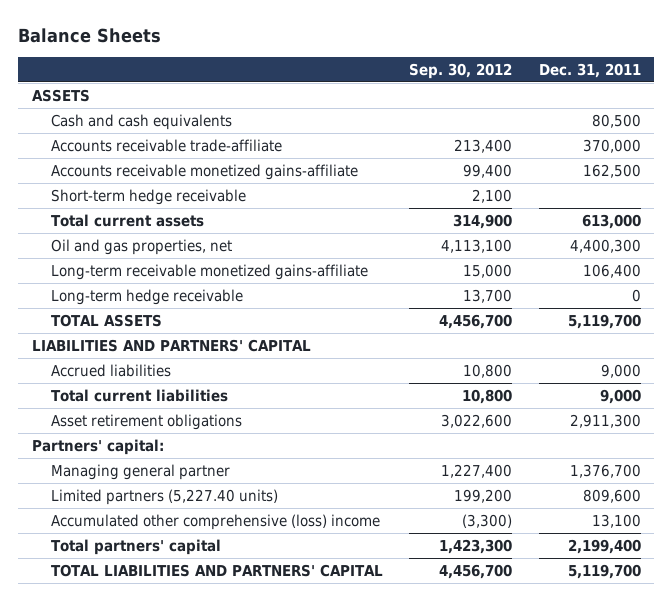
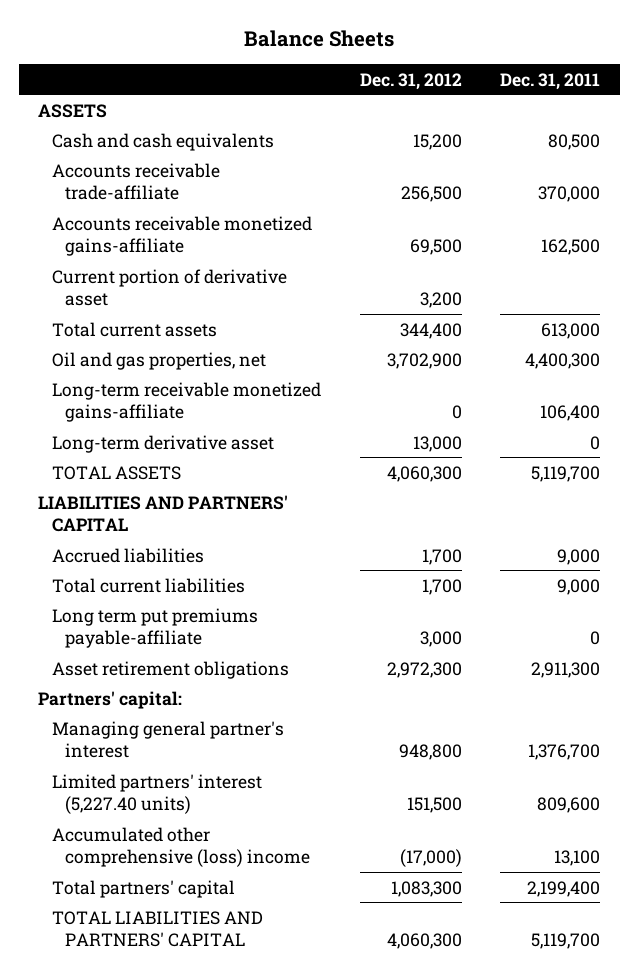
- | Sep. 30, 2012 | Dec. 31, 2011
+ | Dec. 31, 2012 | Dec. 31, 2011
- Short-term hedge receivable | 2,100 |
+ Current portion of derivative asset | 3,200 |
- Long-term hedge receivable | 13,700 | 0
+ Long-term derivative asset | 13,000 | 0
+ Long term put premiums payable-affiliate | 3,000 | 0
- Managing general partner | 1,227,400 | 1,376,700
- Limited partners (5,227.40 units) | 199,200 | 809,600
+ Managing general partner's interest | 948,800 | 1,376,700
+ Limited partners' interest (5,227.40 units) | 151,500 | 809,600

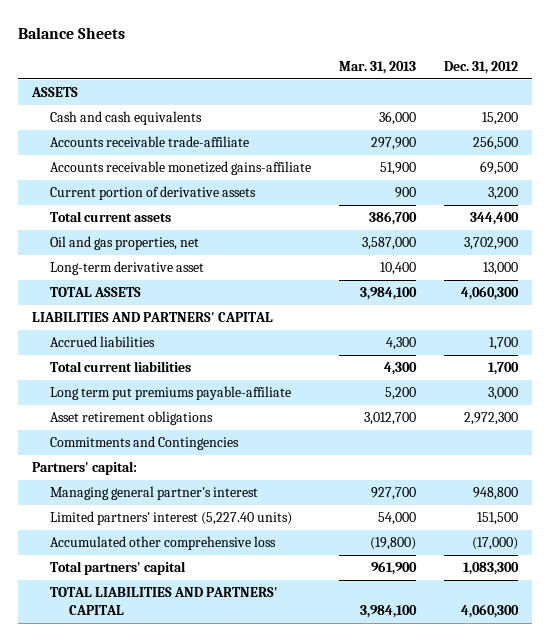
- | Dec. 31, 2012 | Dec. 31, 2011
+ | Mar. 31, 2013 | Dec. 31, 2012
- Current portion of derivative asset | 3,200 |
+ Current portion of derivative assets | 900 | 3,200
- Long-term receivable monetized gains-affiliate | 0 | 106,400
+ Commitments and Contingencies
- Accumulated other comprehensive (loss) income | (17,000) | 13,100
+ Accumulated other comprehensive loss | (19,800) | (17,000)

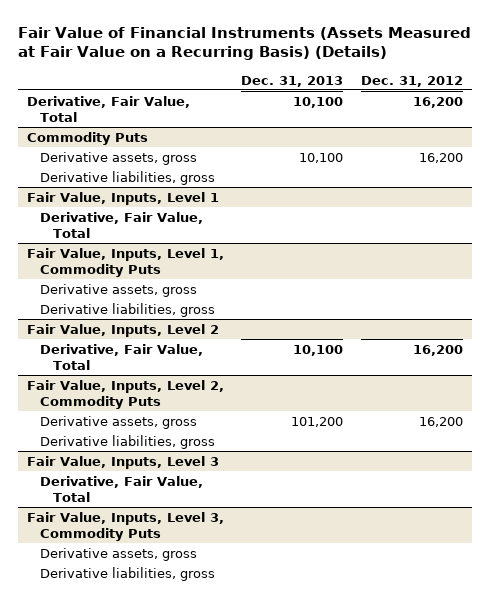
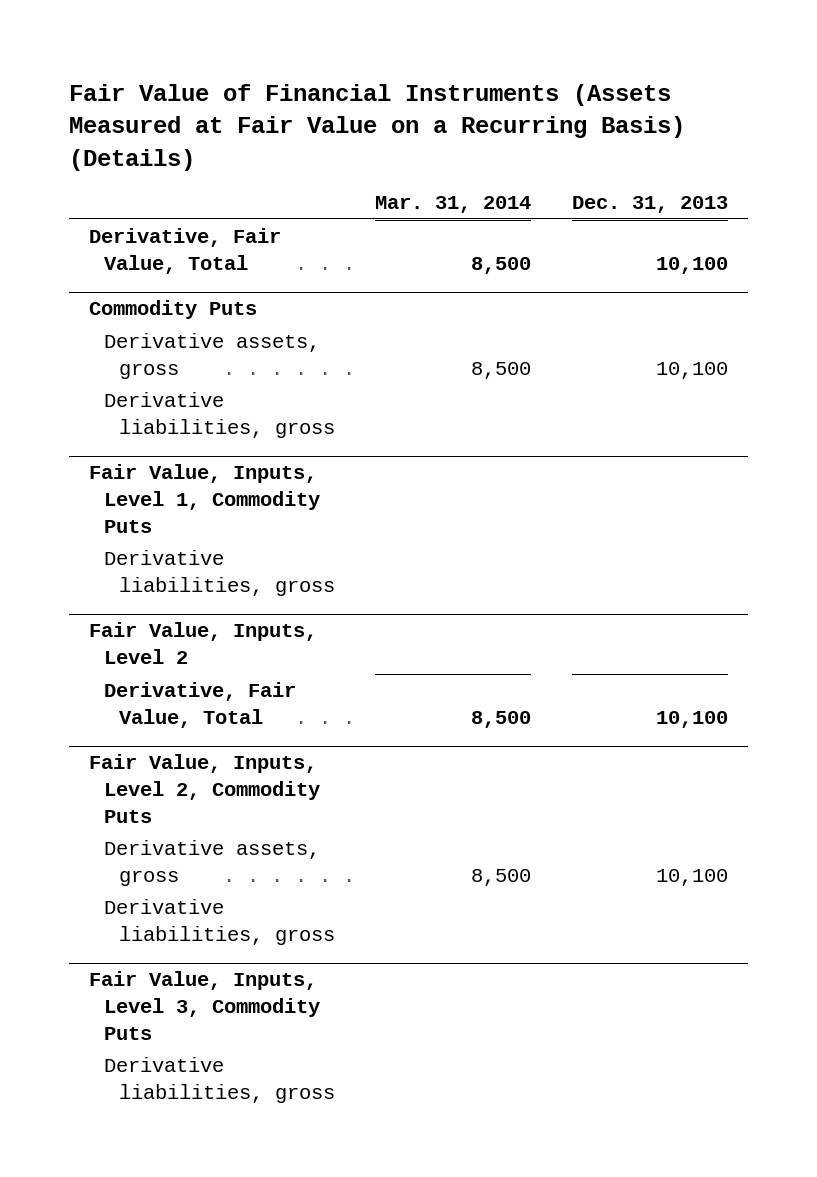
- | Dec. 31, 2013 | Dec. 31, 2012
+ | Mar. 31, 2014 | Dec. 31, 2013
- Fair Value, Inputs, Level 1
- Derivative, Fair Value, Total
@ Fair Value, Inputs, Level 1, Commodity Puts
- Derivative assets, gross
@ Fair Value, Inputs, Level 2, Commodity Puts
- Derivative assets, gross | 101,200 | 16,200
+ Derivative assets, gross | 8,500 | 10,100
- Fair Value, Inputs, Level 3
- Derivative, Fair Value, Total
@ Fair Value, Inputs, Level 3, Commodity Puts
- Derivative assets, gross

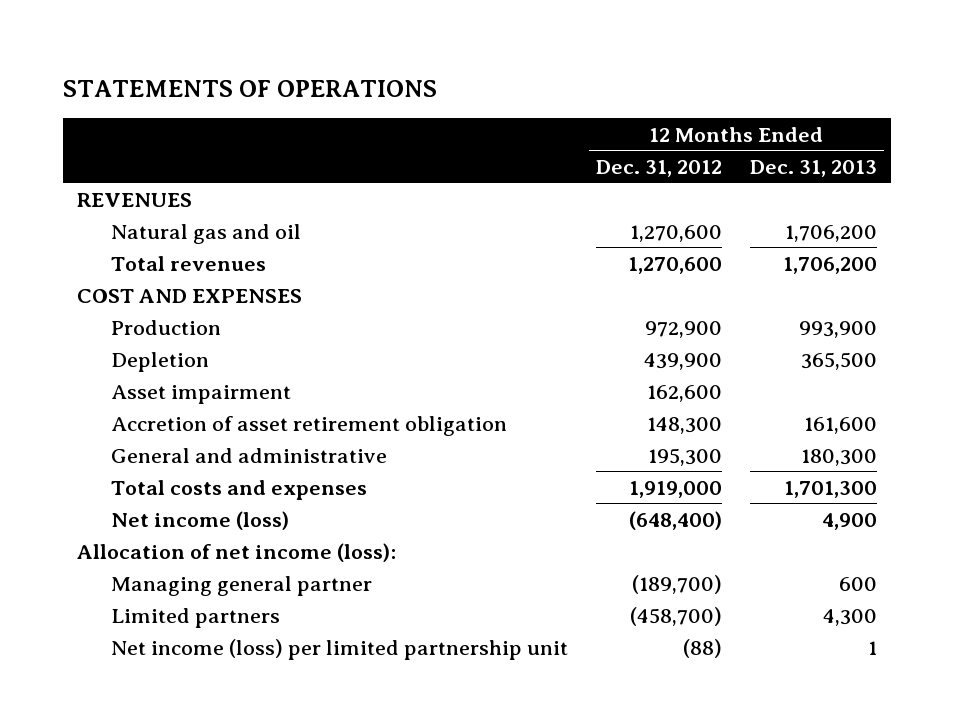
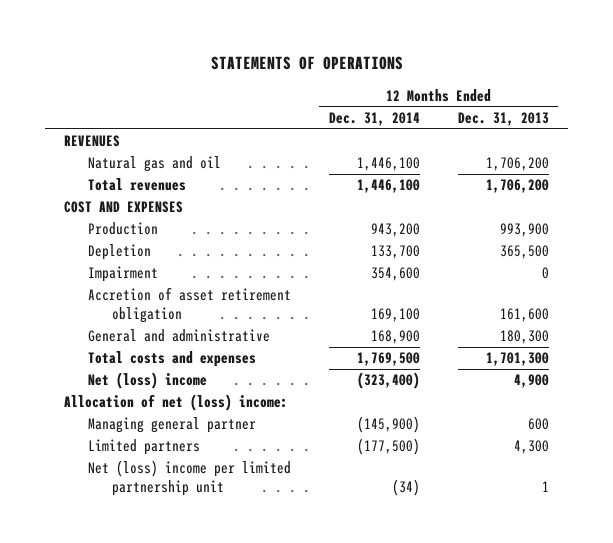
- | 12 Months Ended Dec. 31, 2012 | 12 Months Ended Dec. 31, 2013
+ | 12 Months Ended Dec. 31, 2014 | 12 Months Ended Dec. 31, 2013
- Asset impairment | 162,600 |
+ Impairment | 354,600 | 0
- Net income (loss) | (648,400) | 4,900
- Allocation of net income (loss):
+ Net (loss) income | (323,400) | 4,900
+ Allocation of net (loss) income:
- Net income (loss) per limited partnership unit | (88) | 1
+ Net (loss) income per limited partnership unit | (34) | 1

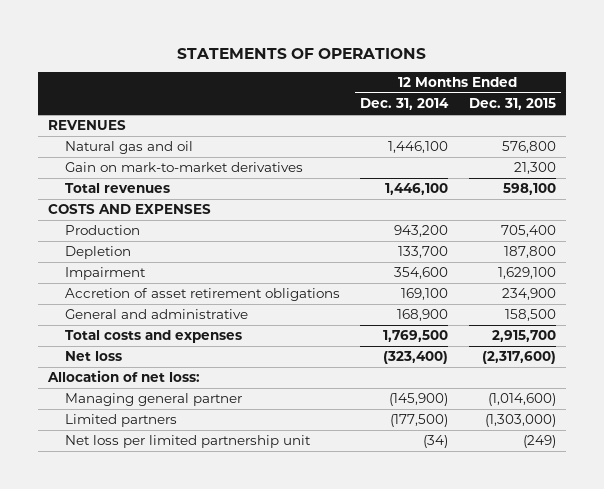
- | 12 Months Ended Dec. 31, 2014 | 12 Months Ended Dec. 31, 2013
+ | 12 Months Ended Dec. 31, 2014 | 12 Months Ended Dec. 31, 2015
+ Gain on mark-to-market derivatives | | 21,300
- COST AND EXPENSES
+ COSTS AND EXPENSES
- Accretion of asset retirement obligation | 169,100 | 161,600
+ Accretion of asset retirement obligations | 169,100 | 234,900
- Net (loss) income | (323,400) | 4,900
- Allocation of net (loss) income:
+ Net loss | (323,400) | (2,317,600)
+ Allocation of net loss:
- Net (loss) income per limited partnership unit | (34) | 1
+ Net loss per limited partnership unit | (34) | (249)

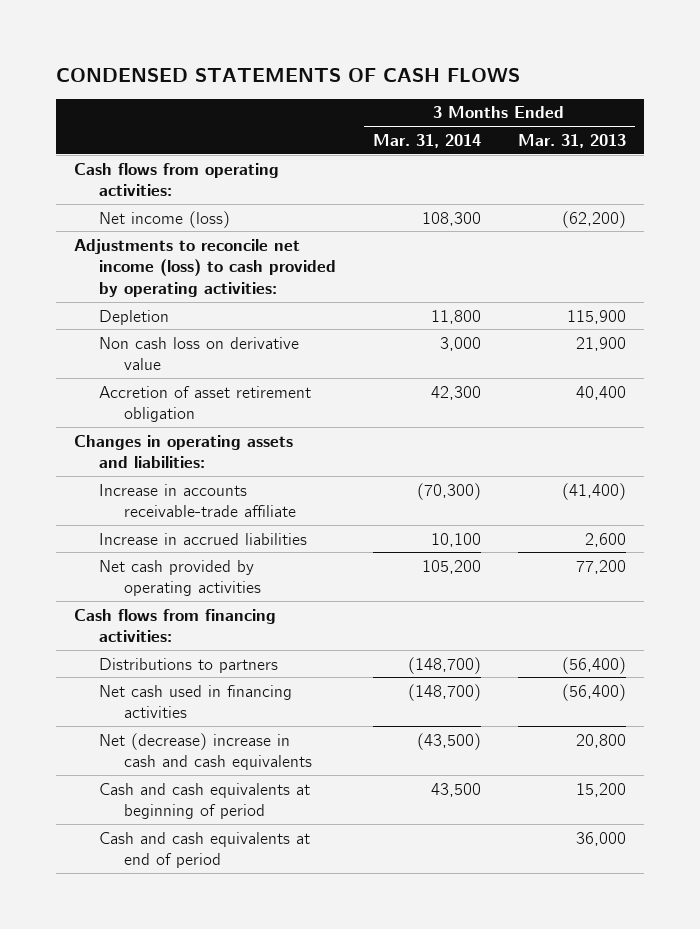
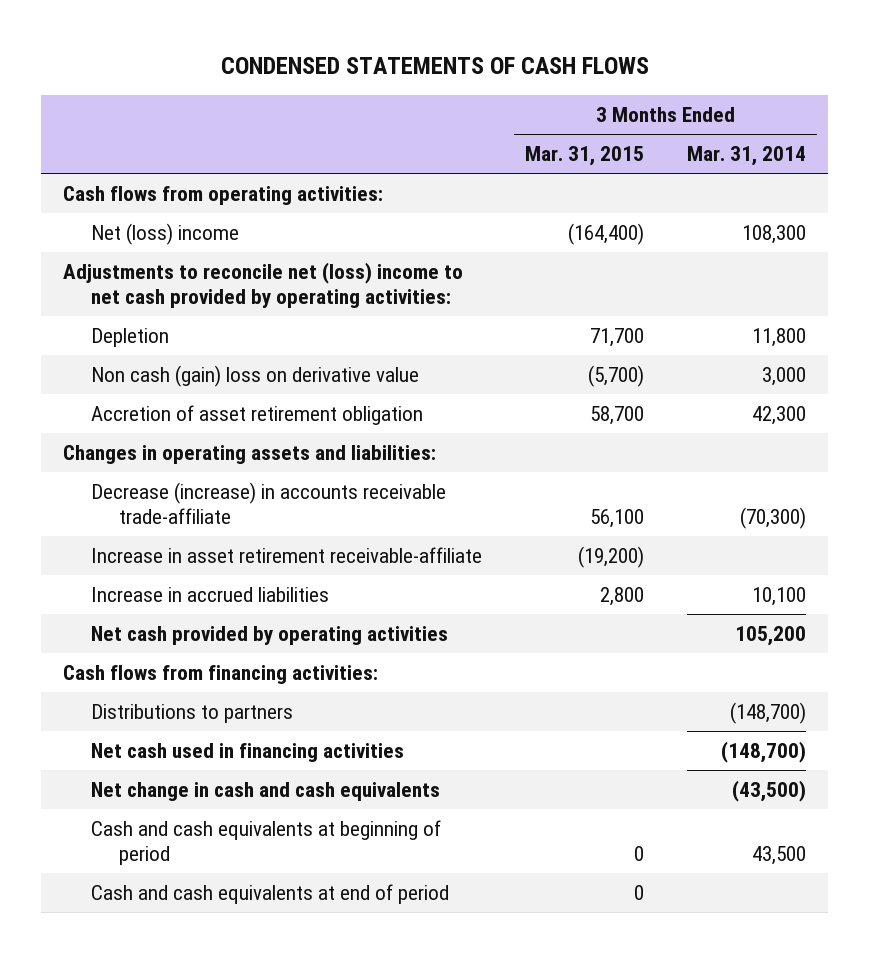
- | 3 Months Ended Mar. 31, 2014 | 3 Months Ended Mar. 31, 2013
+ | 3 Months Ended Mar. 31, 2015 | 3 Months Ended Mar. 31, 2014
- Net income (loss) | 108,300 | (62,200)
- Adjustments to reconcile net income (loss) to cash provided by operating activities:
+ Net (loss) income | (164,400) | 108,300
+ Adjustments to reconcile net (loss) income to net cash provided by operating activities:
- Non cash loss on derivative value | 3,000 | 21,900
+ Non cash (gain) loss on derivative value | (5,700) | 3,000
- Increase in accounts receivable-trade affiliate | (70,300) | (41,400)
+ Decrease (increase) in accounts receivable trade-affiliate | 56,100 | (70,300)
+ Increase in asset retirement receivable-affiliate | (19,200) |
- Net (decrease) increase in cash and cash equivalents | (43,500) | 20,800
+ Net change in cash and cash equivalents | | (43,500)

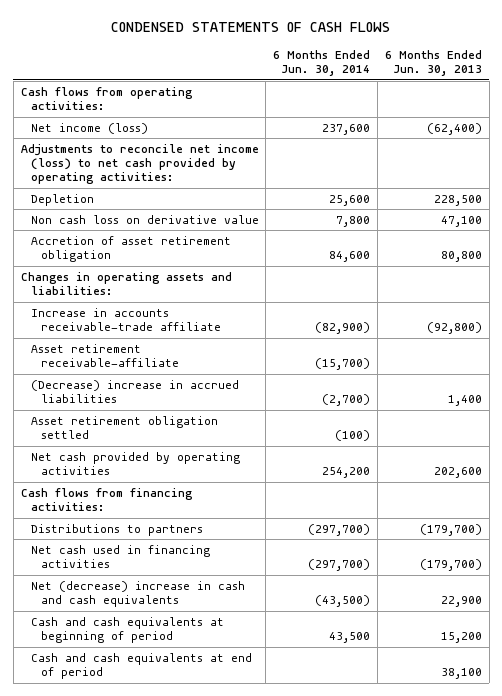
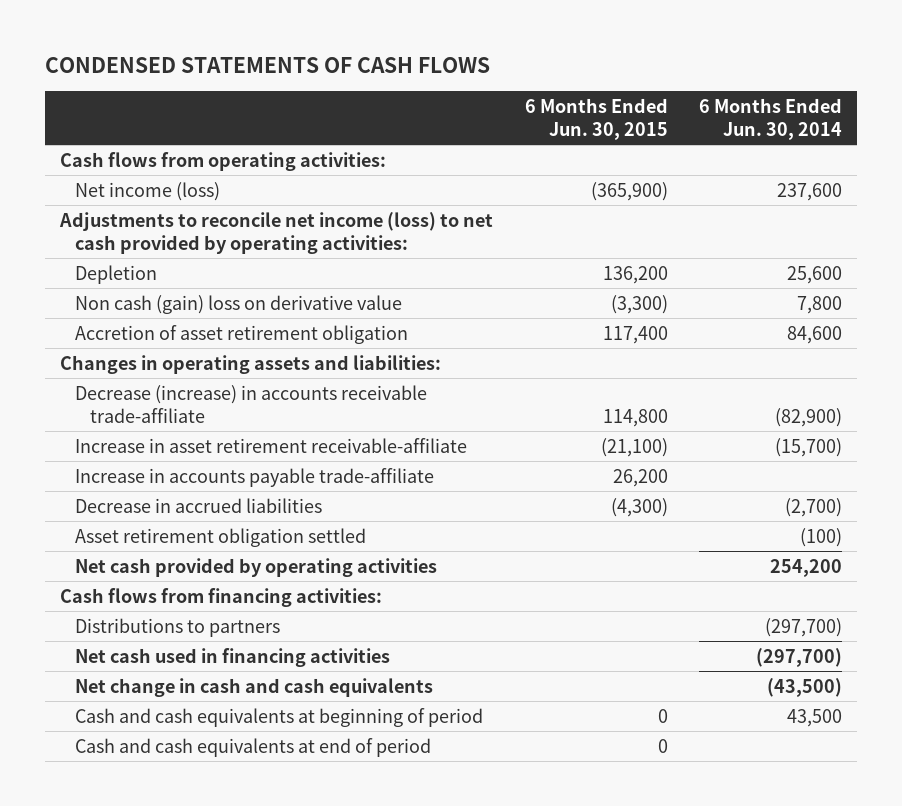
- | 6 Months Ended Jun. 30, 2014 | 6 Months Ended Jun. 30, 2013
+ | 6 Months Ended Jun. 30, 2015 | 6 Months Ended Jun. 30, 2014
- Non cash loss on derivative value | 7,800 | 47,100
+ Non cash (gain) loss on derivative value | (3,300) | 7,800
- Increase in accounts receivable-trade affiliate | (82,900) | (92,800)
- Asset retirement receivable-affiliate | (15,700) |
- (Decrease) increase in accrued liabilities | (2,700) | 1,400
+ Decrease (increase) in accounts receivable trade-affiliate | 114,800 | (82,900)
+ Increase in asset retirement receivable-affiliate | (21,100) | (15,700)
+ Increase in accounts payable trade-affiliate | 26,200 |
+ Decrease in accrued liabilities | (4,300) | (2,700)
- Net (decrease) increase in cash and cash equivalents | (43,500) | 22,900
+ Net change in cash and cash equivalents | | (43,500)

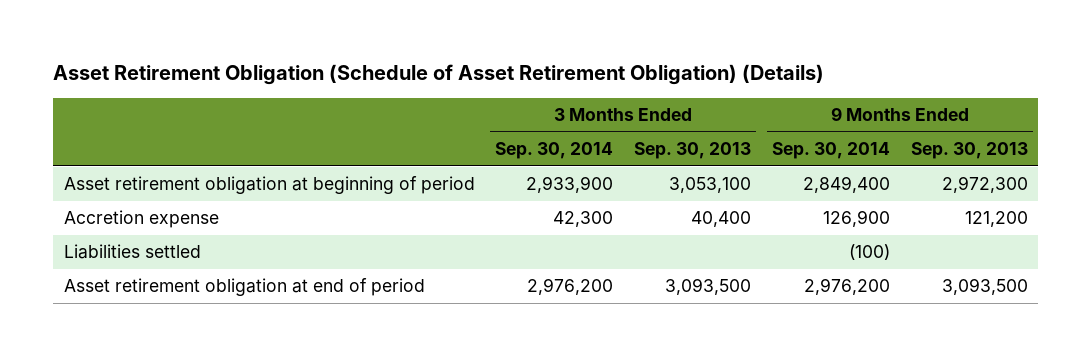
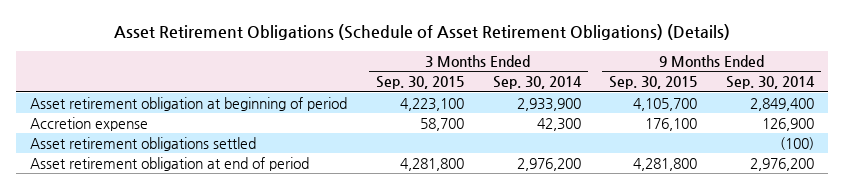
- Asset Retirement Obligation (Schedule of Asset Retirement Obligation) (Details)
+ Asset Retirement Obligations (Schedule of Asset Retirement Obligations) (Details)
- | 3 Months Ended Sep. 30, 2014 | 3 Months Ended Sep. 30, 2013 | 9 Months Ended Sep. 30, 2014 | 9 Months Ended Sep. 30, 2013
+ | 3 Months Ended Sep. 30, 2015 | 3 Months Ended Sep. 30, 2014 | 9 Months Ended Sep. 30, 2015 | 9 Months Ended Sep. 30, 2014
- Liabilities settled | | | (100) |
+ Asset retirement obligations settled | | | | (100)

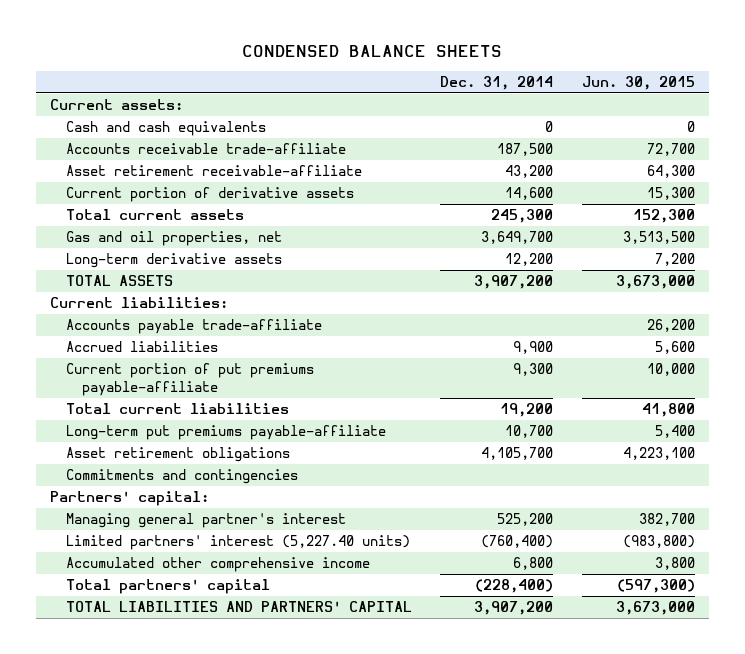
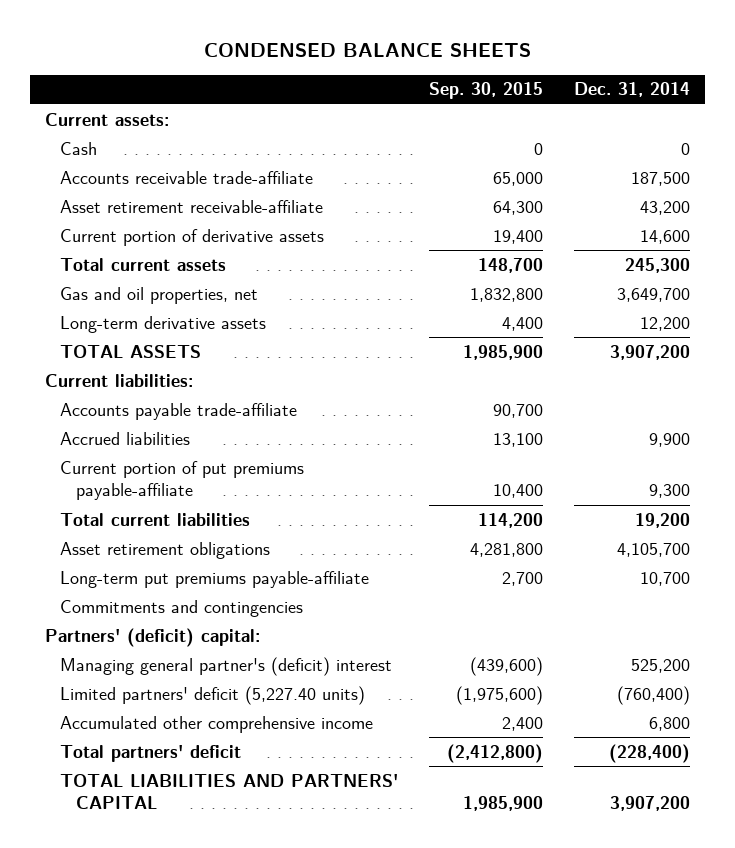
- | Dec. 31, 2014 | Jun. 30, 2015
+ | Sep. 30, 2015 | Dec. 31, 2014
- Cash and cash equivalents | 0 | 0
+ Cash | 0 | 0
moved down: Long-term put premiums payable-affiliate | 2,700 | 10,700
- Partners' capital:
- Managing general partner's interest | 525,200 | 382,700
- Limited partners' interest (5,227.40 units) | (760,400) | (983,800)
+ Partners' (deficit) capital:
+ Managing general partner's (deficit) interest | (439,600) | 525,200
+ Limited partners' deficit (5,227.40 units) | (1,975,600) | (760,400)
- Total partners' capital | (228,400) | (597,300)
+ Total partners' deficit | (2,412,800) | (228,400)

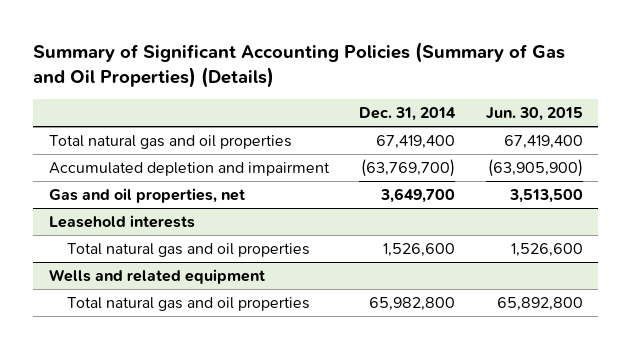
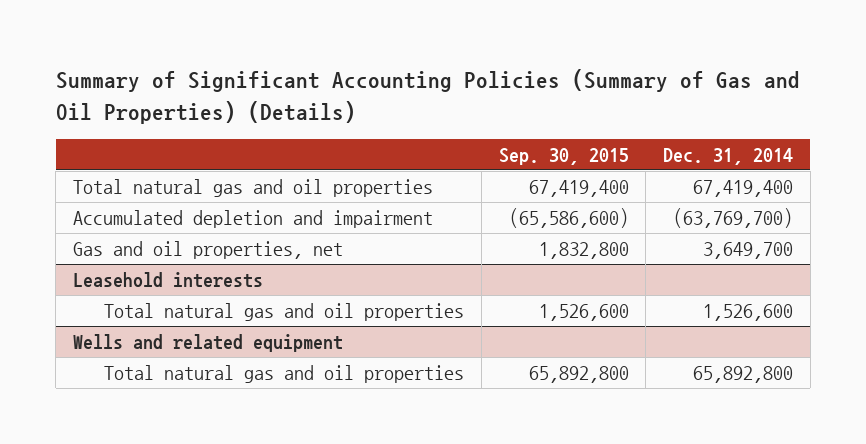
- | Dec. 31, 2014 | Jun. 30, 2015
+ | Sep. 30, 2015 | Dec. 31, 2014
@ Wells and related equipment
- Total natural gas and oil properties | 65,982,800 | 65,892,800
+ Total natural gas and oil properties | 65,892,800 | 65,892,800

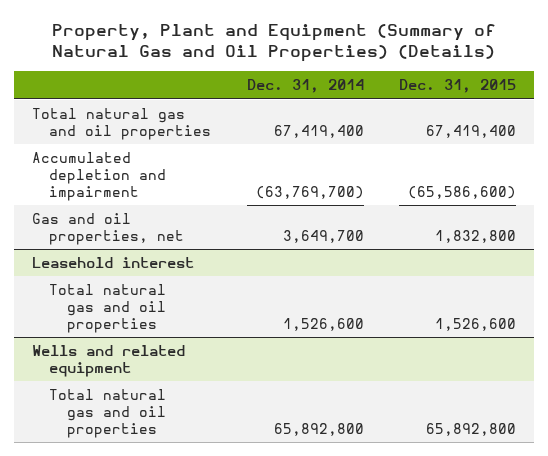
- Summary of Significant Accounting Policies (Summary of Gas and Oil Properties) (Details)
+ Property, Plant and Equipment (Summary of Natural Gas and Oil Properties) (Details)
- | Sep. 30, 2015 | Dec. 31, 2014
+ | Dec. 31, 2014 | Dec. 31, 2015
- Leasehold interests
+ Leasehold interest

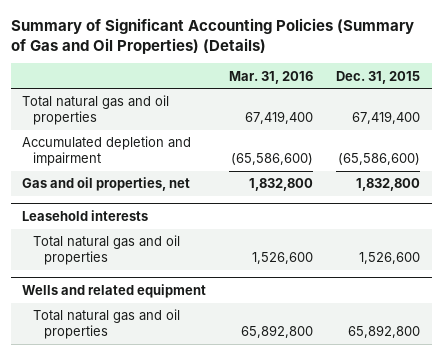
- Property, Plant and Equipment (Summary of Natural Gas and Oil Properties) (Details)
+ Summary of Significant Accounting Policies (Summary of Gas and Oil Properties) (Details)
- | Dec. 31, 2014 | Dec. 31, 2015
+ | Mar. 31, 2016 | Dec. 31, 2015
- Leasehold interest
+ Leasehold interests

